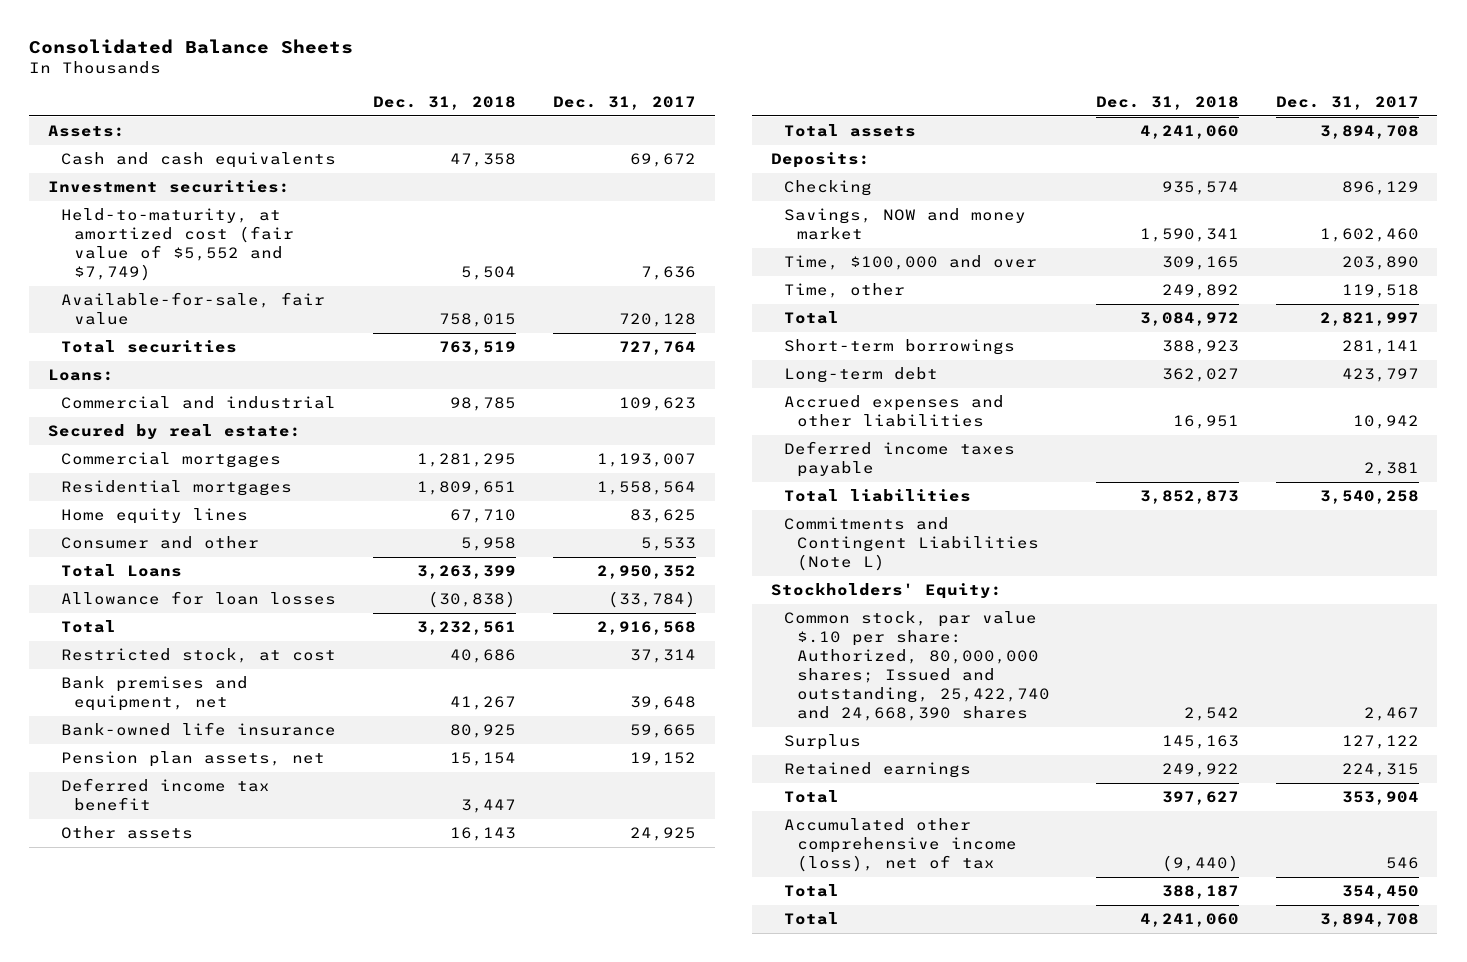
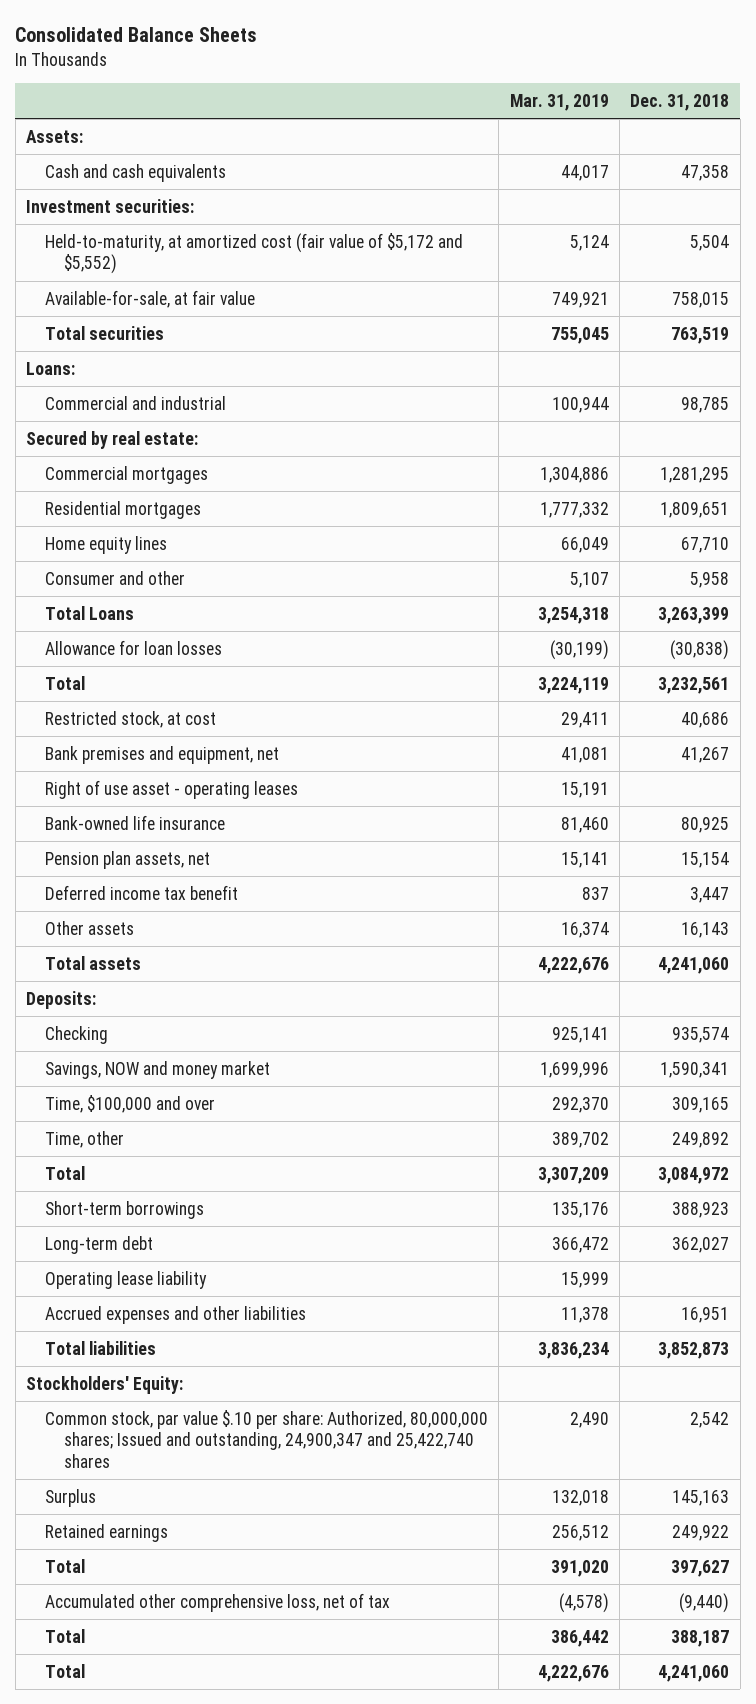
- | Dec. 31, 2018 | Dec. 31, 2017
+ | Mar. 31, 2019 | Dec. 31, 2018
- Held-to-maturity, at amortized cost (fair value of $5,552 and $7,749) | 5,504 | 7,636
- Available-for-sale, fair value | 758,015 | 720,128
+ Held-to-maturity, at amortized cost (fair value of $5,172 and $5,552) | 5,124 | 5,504
+ Available-for-sale, at fair value | 749,921 | 758,015
+ Right of use asset - operating leases | 15,191 |
+ Operating lease liability | 15,999 |
- Deferred income taxes payable | | 2,381
- Commitments and Contingent Liabilities (Note L)
- Common stock, par value $.10 per share: Authorized, 80,000,000 shares; Issued and outstanding, 25,422,740 and 24,668,390 shares | 2,542 | 2,467
+ Common stock, par value $.10 per share: Authorized, 80,000,000 shares; Issued and outstanding, 24,900,347 and 25,422,740 shares | 2,490 | 2,542
- Accumulated other comprehensive income (loss), net of tax | (9,440) | 546
+ Accumulated other comprehensive loss, net of tax | (4,578) | (9,440)

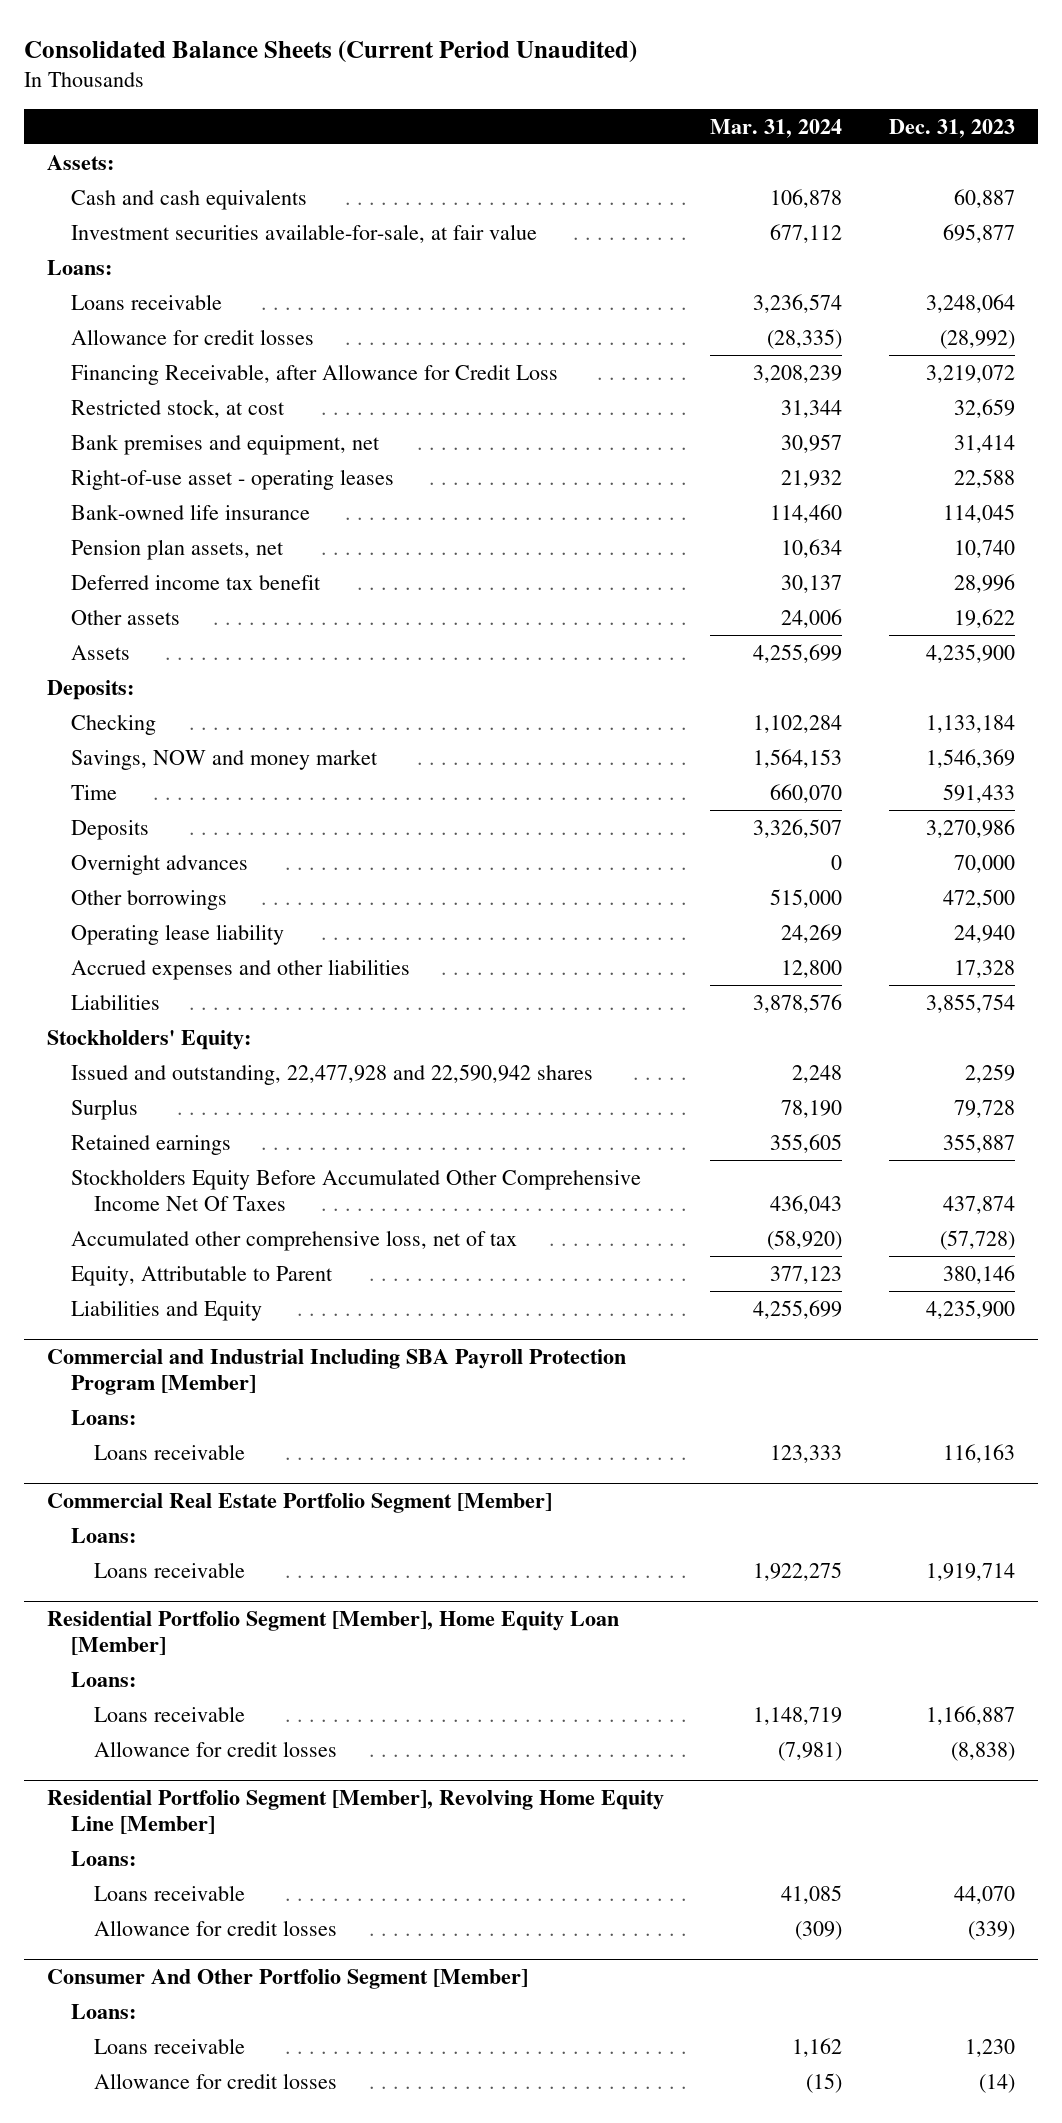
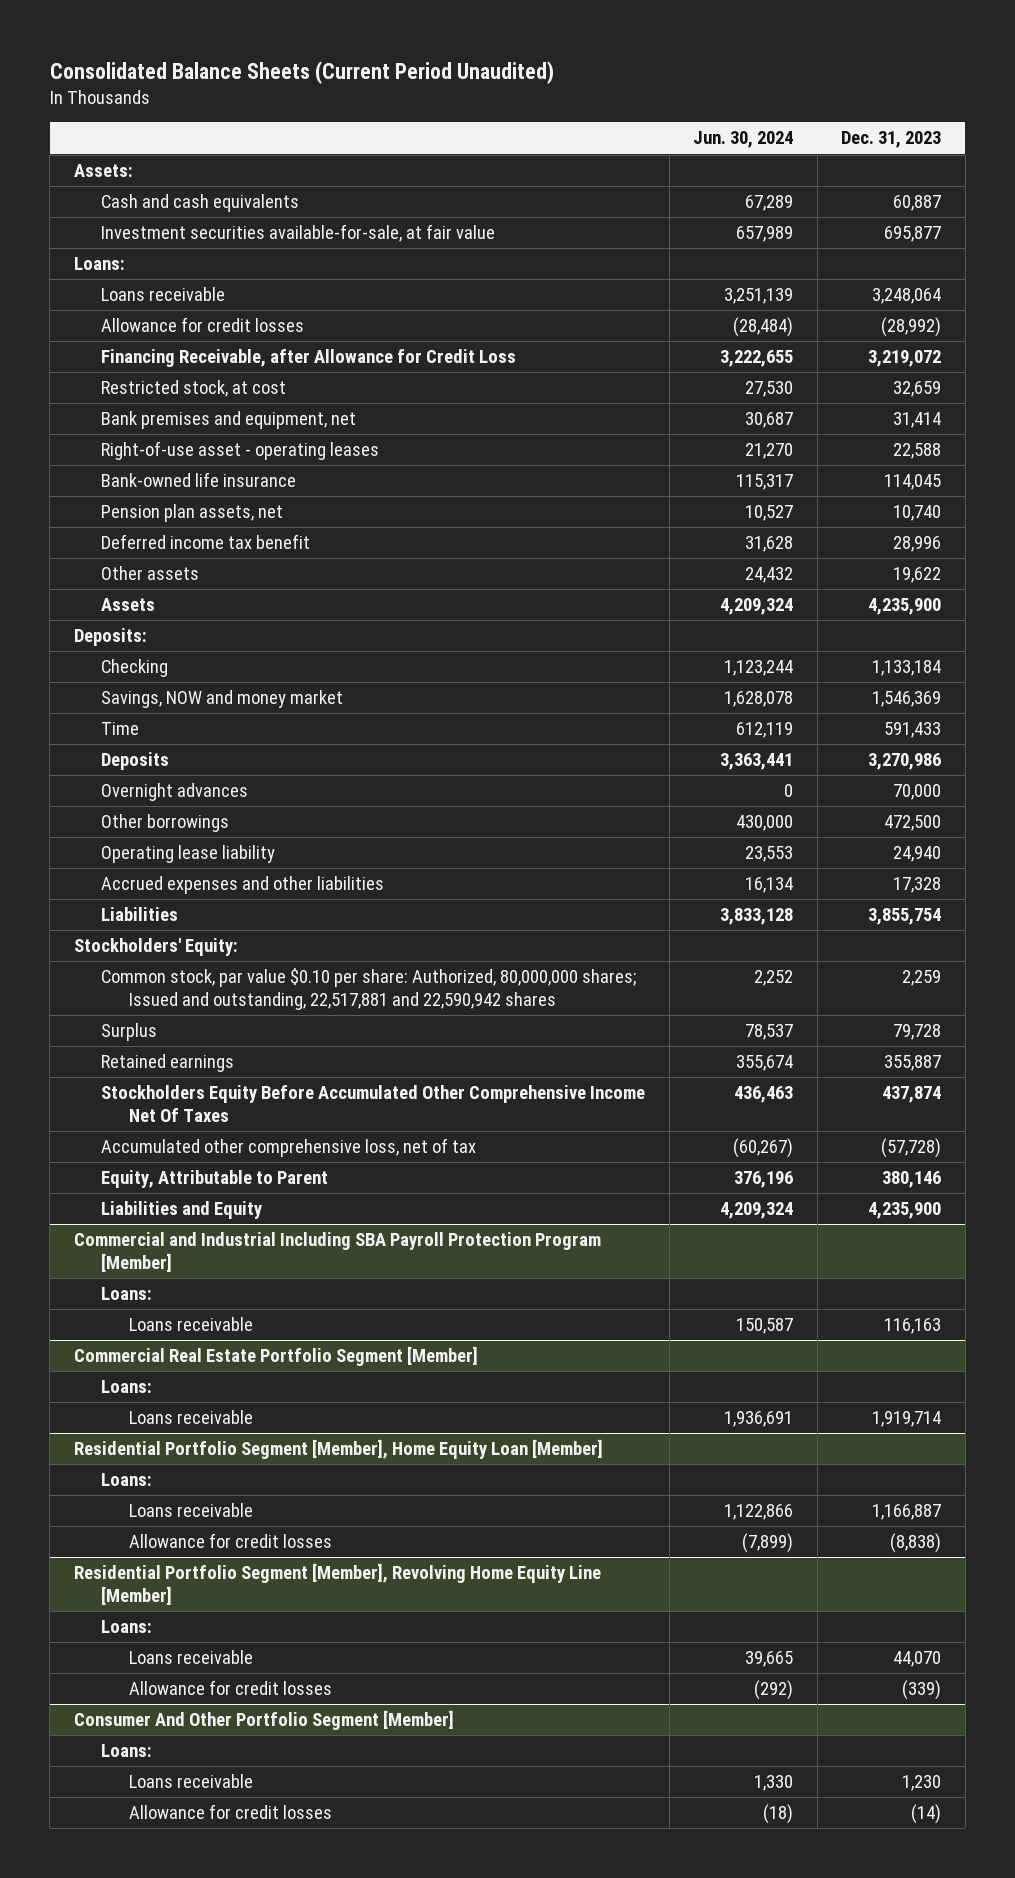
- | Mar. 31, 2024 | Dec. 31, 2023
+ | Jun. 30, 2024 | Dec. 31, 2023
- Issued and outstanding, 22,477,928 and 22,590,942 shares | 2,248 | 2,259
+ Common stock, par value $0.10 per share: Authorized, 80,000,000 shares; Issued and outstanding, 22,517,881 and 22,590,942 shares | 2,252 | 2,259

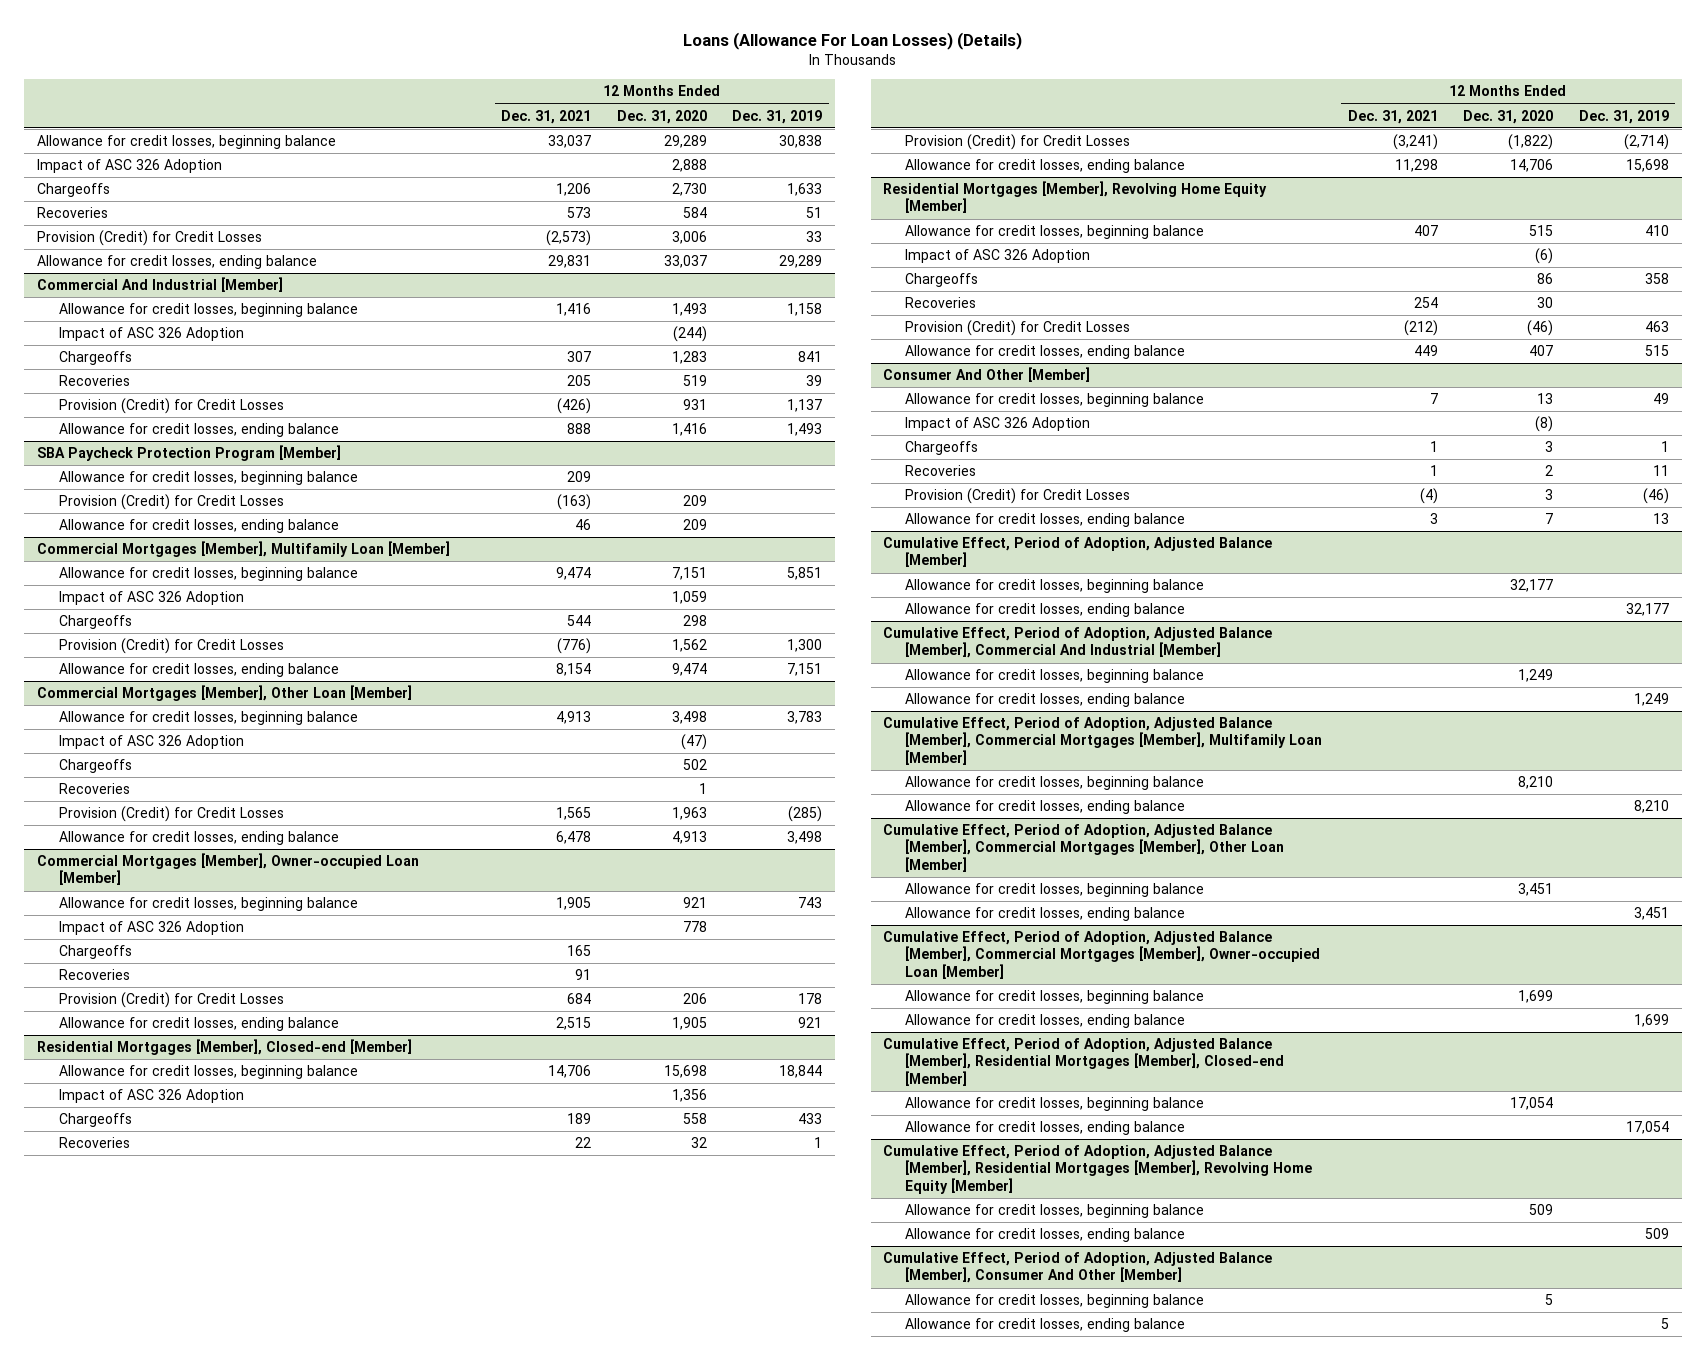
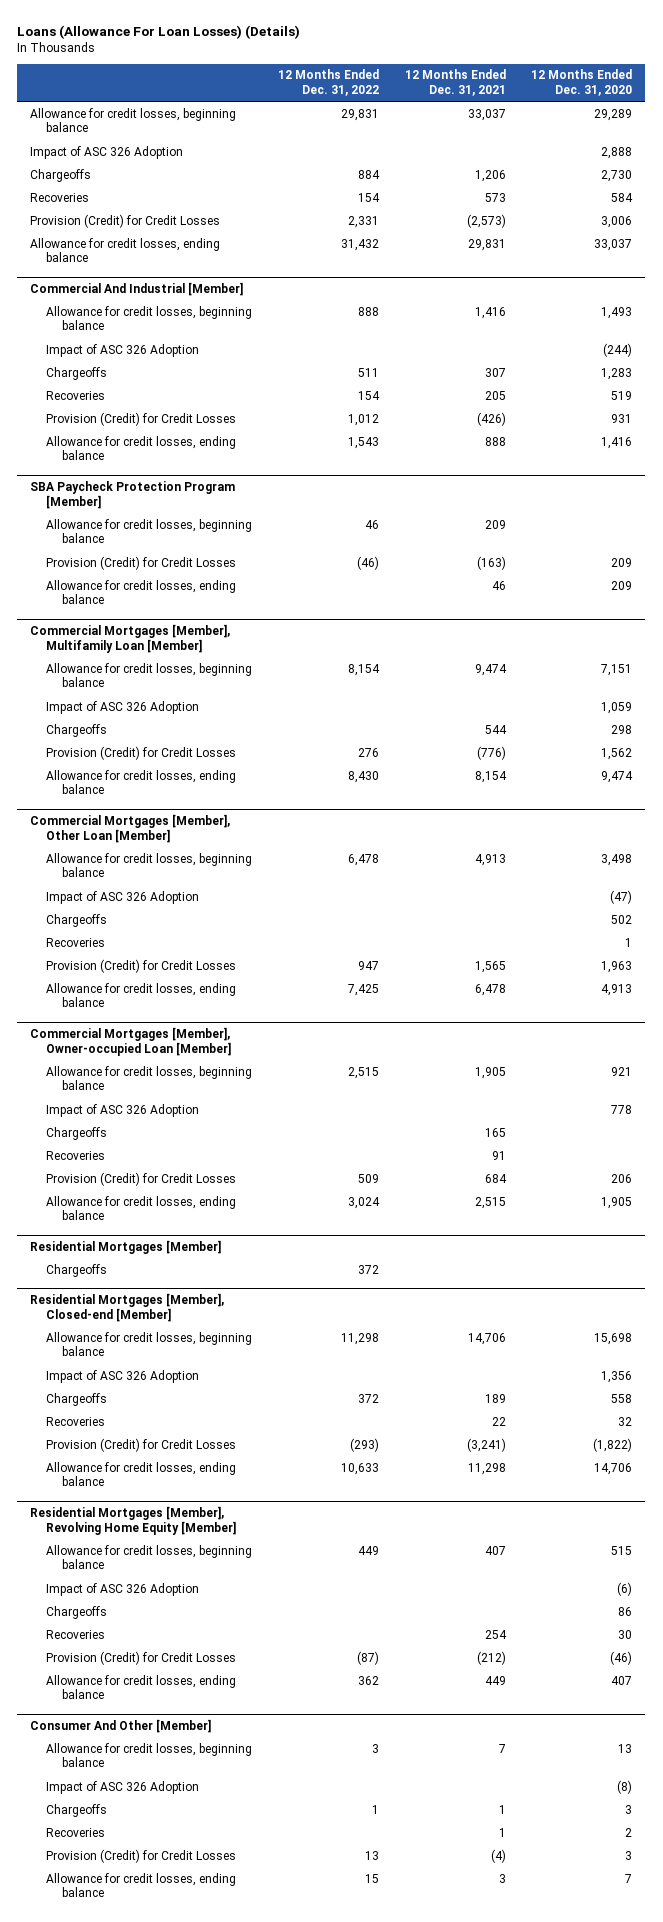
- | 12 Months Ended Dec. 31, 2021 | 12 Months Ended Dec. 31, 2020 | 12 Months Ended Dec. 31, 2019
+ | 12 Months Ended Dec. 31, 2022 | 12 Months Ended Dec. 31, 2021 | 12 Months Ended Dec. 31, 2020
+ Residential Mortgages [Member]
+ Chargeoffs | 372 | |
- Cumulative Effect, Period of Adoption, Adjusted Balance [Member]
- Allowance for credit losses, beginning balance | | 32,177 |
- Allowance for credit losses, ending balance | | | 32,177
- Cumulative Effect, Period of Adoption, Adjusted Balance [Member], Commercial And Industrial [Member]
- Allowance for credit losses, beginning balance | | 1,249 |
- Allowance for credit losses, ending balance | | | 1,249
- Cumulative Effect, Period of Adoption, Adjusted Balance [Member], Commercial Mortgages [Member], Multifamily Loan [Member]
- Allowance for credit losses, beginning balance | | 8,210 |
- Allowance for credit losses, ending balance | | | 8,210
- Cumulative Effect, Period of Adoption, Adjusted Balance [Member], Commercial Mortgages [Member], Other Loan [Member]
- Allowance for credit losses, beginning balance | | 3,451 |
- Allowance for credit losses, ending balance | | | 3,451
- Cumulative Effect, Period of Adoption, Adjusted Balance [Member], Commercial Mortgages [Member], Owner-occupied Loan [Member]
- Allowance for credit losses, beginning balance | | 1,699 |
- Allowance for credit losses, ending balance | | | 1,699
- Cumulative Effect, Period of Adoption, Adjusted Balance [Member], Residential Mortgages [Member], Closed-end [Member]
- Allowance for credit losses, beginning balance | | 17,054 |
- Allowance for credit losses, ending balance | | | 17,054
- Cumulative Effect, Period of Adoption, Adjusted Balance [Member], Residential Mortgages [Member], Revolving Home Equity [Member]
- Allowance for credit losses, beginning balance | | 509 |
- Allowance for credit losses, ending balance | | | 509
- Cumulative Effect, Period of Adoption, Adjusted Balance [Member], Consumer And Other [Member]
- Allowance for credit losses, beginning balance | | 5 |
- Allowance for credit losses, ending balance | | | 5

